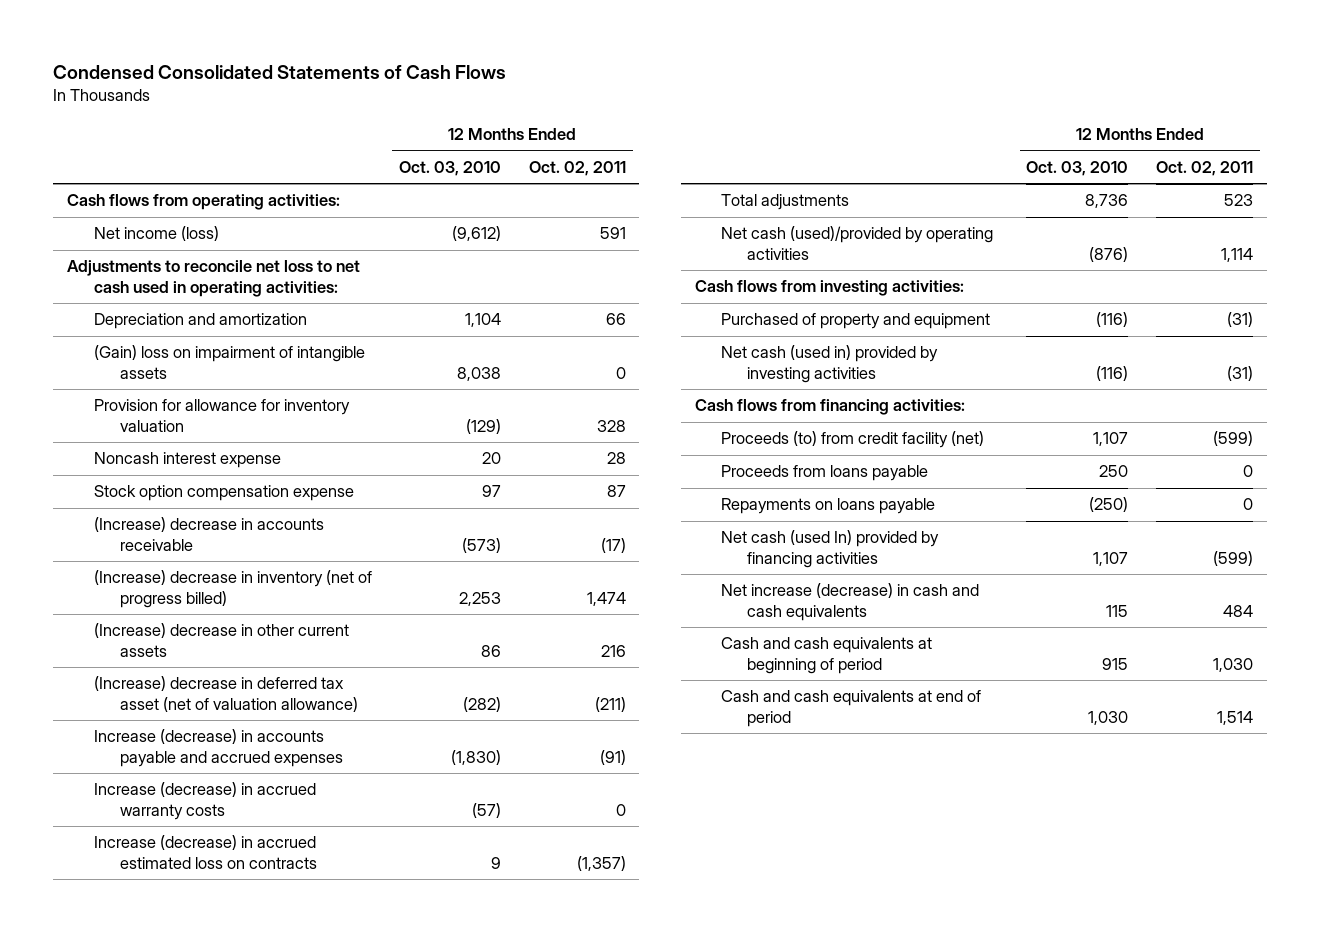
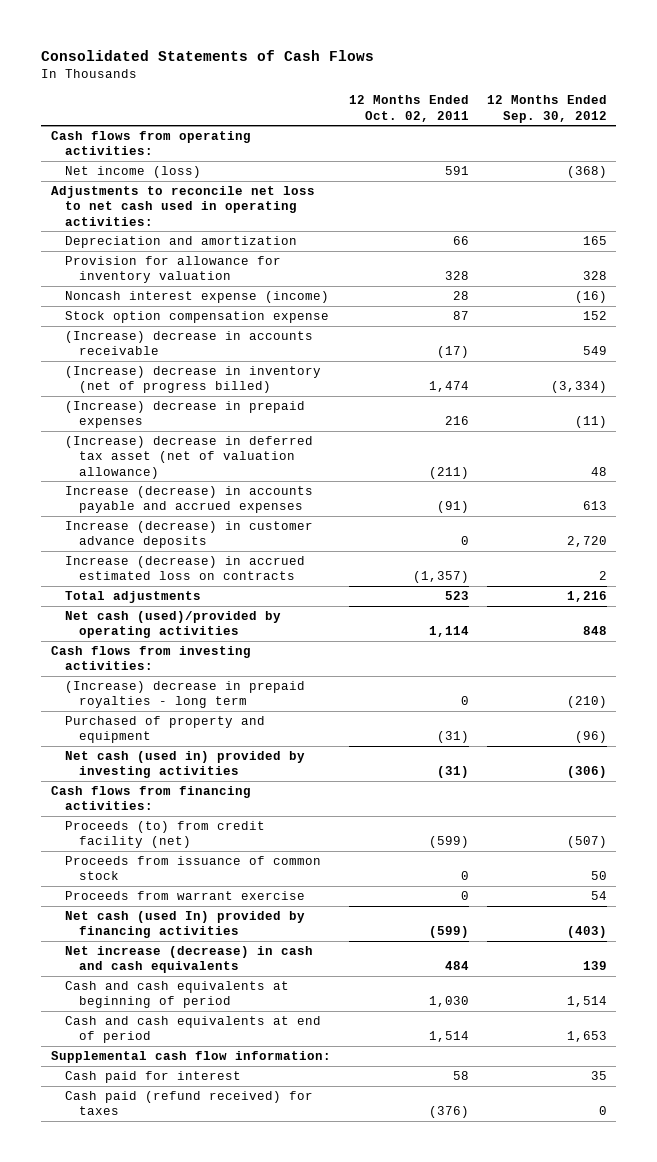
- Condensed Consolidated Statements of Cash Flows
+ Consolidated Statements of Cash Flows
- | 12 Months Ended Oct. 03, 2010 | 12 Months Ended Oct. 02, 2011
+ | 12 Months Ended Oct. 02, 2011 | 12 Months Ended Sep. 30, 2012
- (Gain) loss on impairment of intangible assets | 8,038 | 0
- Noncash interest expense | 20 | 28
+ Noncash interest expense (income) | 28 | (16)
- (Increase) decrease in other current assets | 86 | 216
+ (Increase) decrease in prepaid expenses | 216 | (11)
- Increase (decrease) in accrued warranty costs | (57) | 0
+ Increase (decrease) in customer advance deposits | 0 | 2,720
+ (Increase) decrease in prepaid royalties - long term | 0 | (210)
- Proceeds from loans payable | 250 | 0
- Repayments on loans payable | (250) | 0
+ Proceeds from issuance of common stock | 0 | 50
+ Proceeds from warrant exercise | 0 | 54
+ Supplemental cash flow information:
+ Cash paid for interest | 58 | 35
+ Cash paid (refund received) for taxes | (376) | 0

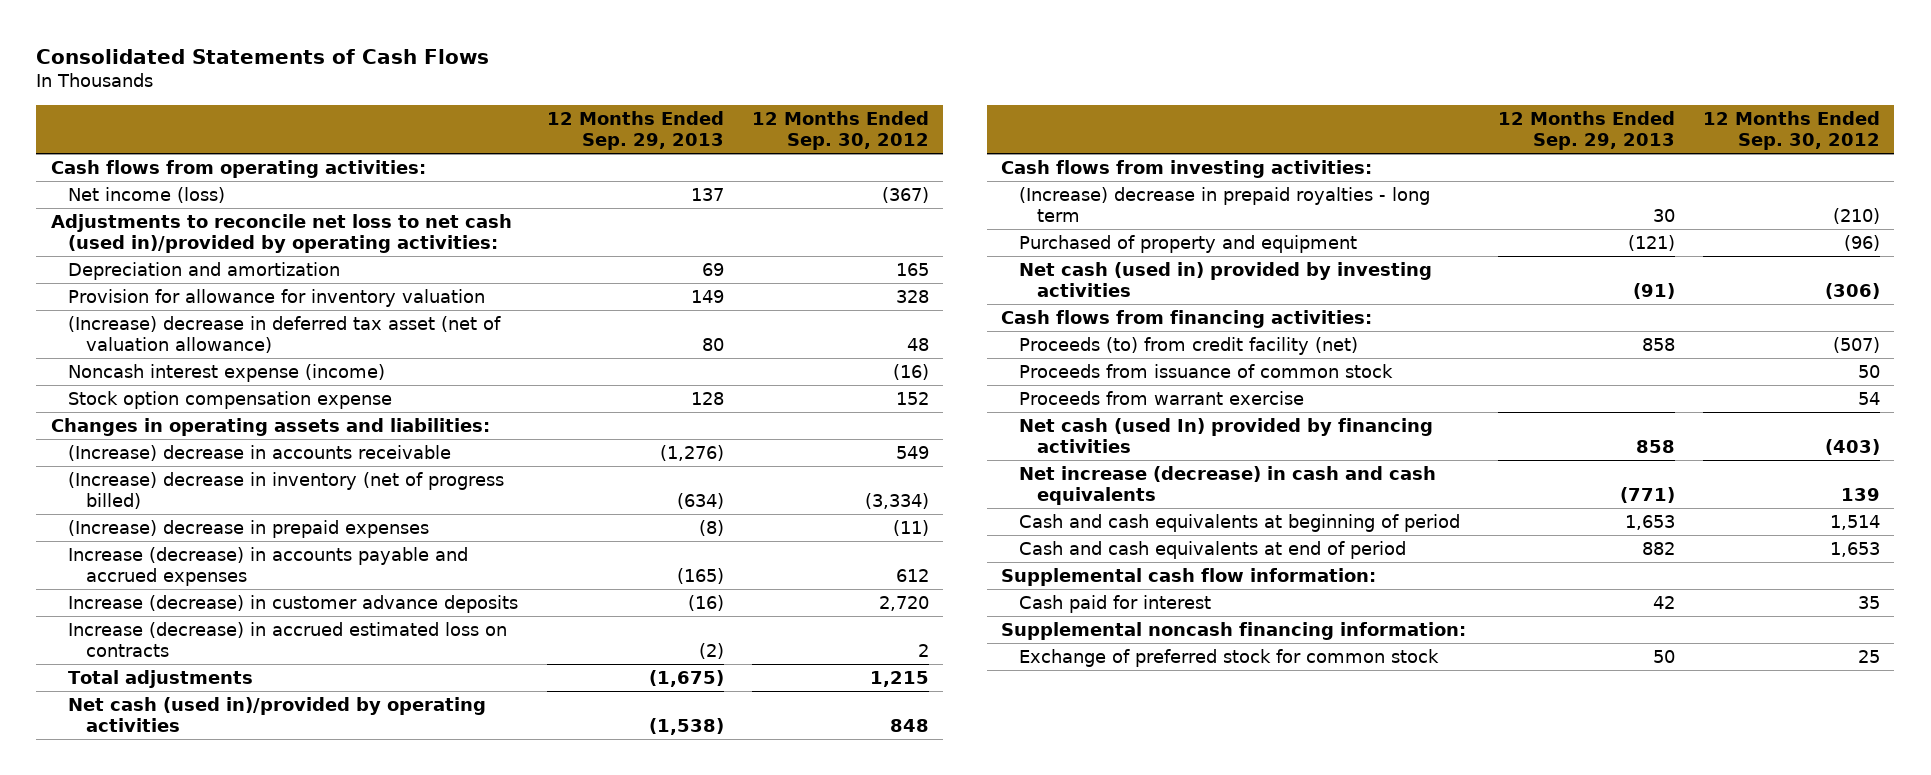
- | 12 Months Ended Oct. 02, 2011 | 12 Months Ended Sep. 30, 2012
+ | 12 Months Ended Sep. 29, 2013 | 12 Months Ended Sep. 30, 2012
- Net income (loss) | 591 | (368)
- Adjustments to reconcile net loss to net cash used in operating activities:
+ Net income (loss) | 137 | (367)
+ Adjustments to reconcile net loss to net cash (used in)/provided by operating activities:
moved up: (Increase) decrease in deferred tax asset (net of valuation allowance) | 80 | 48
+ Changes in operating assets and liabilities:
- Increase (decrease) in accounts payable and accrued expenses | (91) | 613
+ Increase (decrease) in accounts payable and accrued expenses | (165) | 612
- Total adjustments | 523 | 1,216
- Net cash (used)/provided by operating activities | 1,114 | 848
+ Total adjustments | (1,675) | 1,215
+ Net cash (used in)/provided by operating activities | (1,538) | 848
- Cash paid (refund received) for taxes | (376) | 0
+ Supplemental noncash financing information:
+ Exchange of preferred stock for common stock | 50 | 25

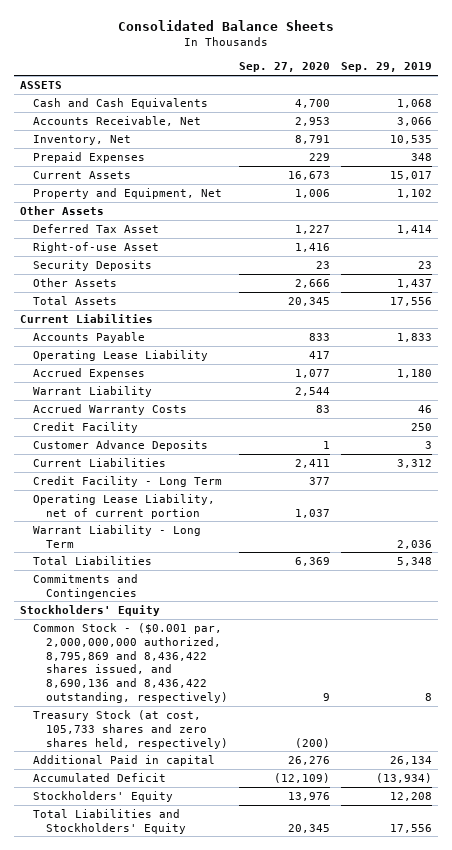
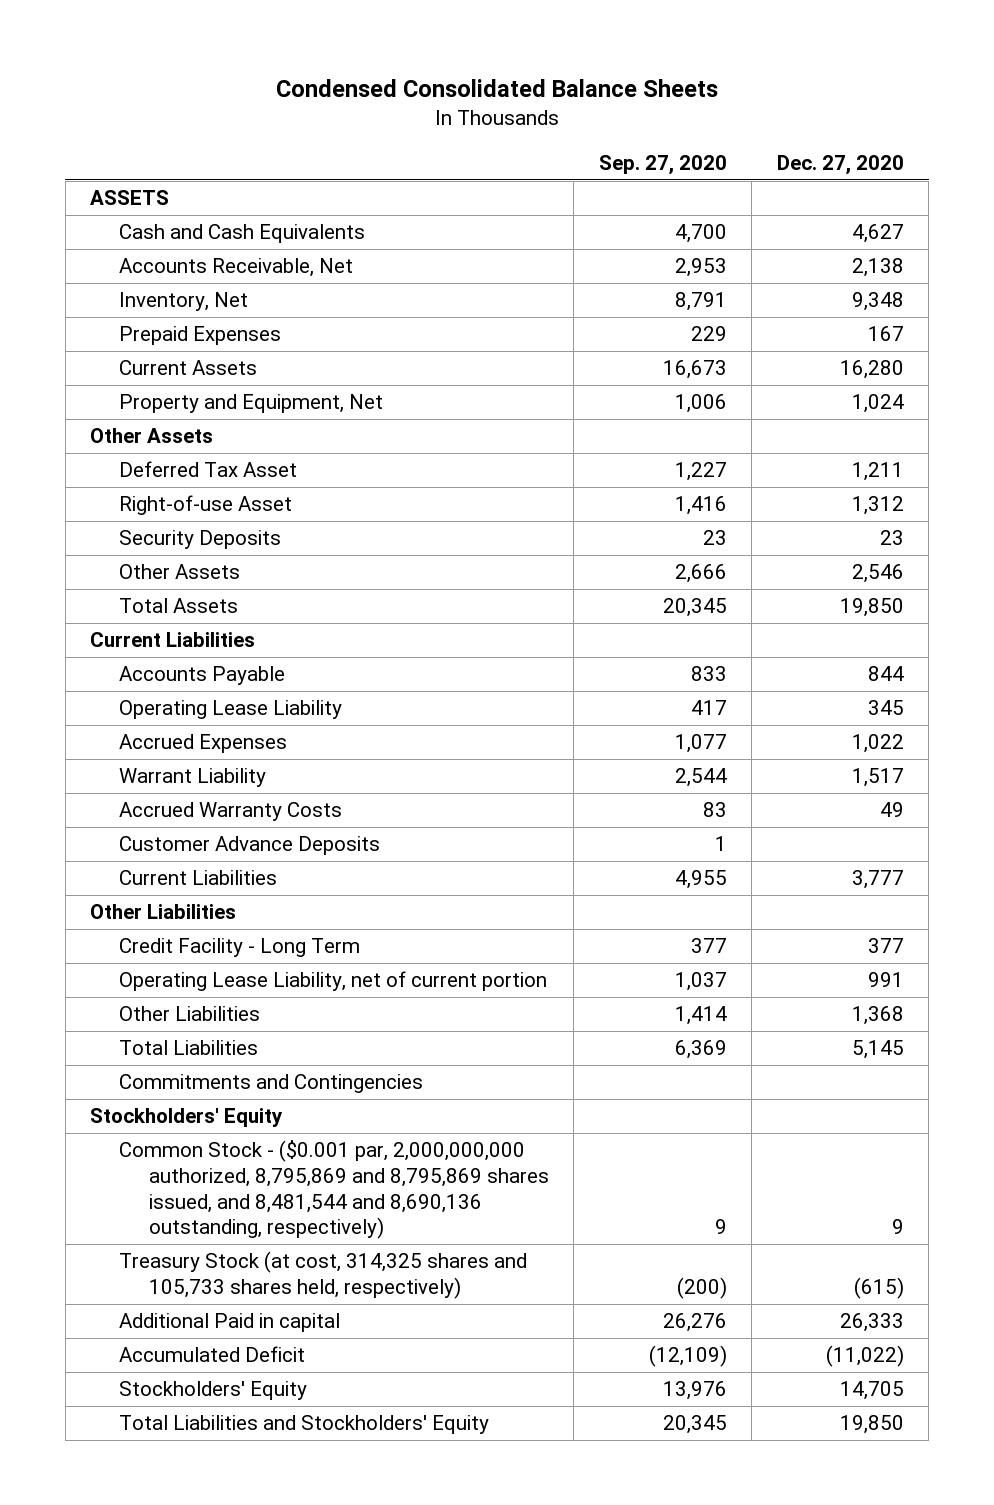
- Consolidated Balance Sheets
+ Condensed Consolidated Balance Sheets
- | Sep. 27, 2020 | Sep. 29, 2019
+ | Sep. 27, 2020 | Dec. 27, 2020
- Credit Facility | | 250
- Current Liabilities | 2,411 | 3,312
+ Current Liabilities | 4,955 | 3,777
+ Other Liabilities
- Warrant Liability - Long Term | | 2,036
+ Other Liabilities | 1,414 | 1,368
- Common Stock - ($0.001 par, 2,000,000,000 authorized, 8,795,869 and 8,436,422 shares issued, and 8,690,136 and 8,436,422 outstanding, respectively) | 9 | 8
- Treasury Stock (at cost, 105,733 shares and zero shares held, respectively) | (200) |
+ Common Stock - ($0.001 par, 2,000,000,000 authorized, 8,795,869 and 8,795,869 shares issued, and 8,481,544 and 8,690,136 outstanding, respectively) | 9 | 9
+ Treasury Stock (at cost, 314,325 shares and 105,733 shares held, respectively) | (200) | (615)

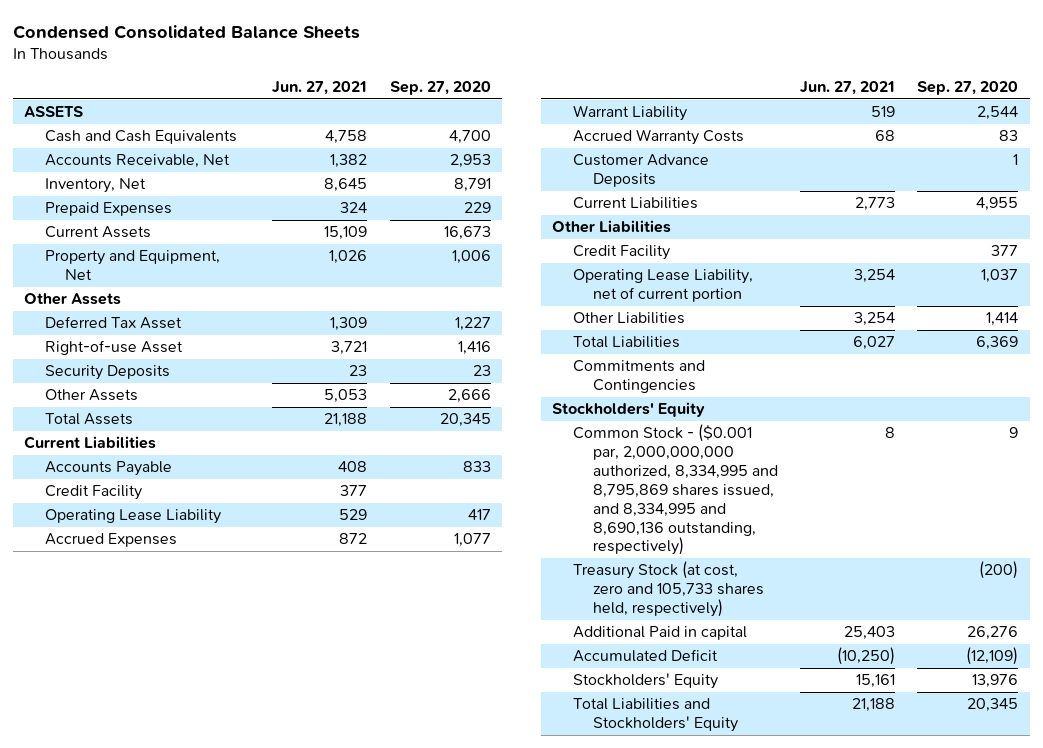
- | Sep. 27, 2020 | Dec. 27, 2020
+ | Jun. 27, 2021 | Sep. 27, 2020
+ Credit Facility | 377 |
- Credit Facility - Long Term | 377 | 377
+ Credit Facility | | 377
- Common Stock - ($0.001 par, 2,000,000,000 authorized, 8,795,869 and 8,795,869 shares issued, and 8,481,544 and 8,690,136 outstanding, respectively) | 9 | 9
- Treasury Stock (at cost, 314,325 shares and 105,733 shares held, respectively) | (200) | (615)
+ Common Stock - ($0.001 par, 2,000,000,000 authorized, 8,334,995 and 8,795,869 shares issued, and 8,334,995 and 8,690,136 outstanding, respectively) | 8 | 9
+ Treasury Stock (at cost, zero and 105,733 shares held, respectively) | | (200)

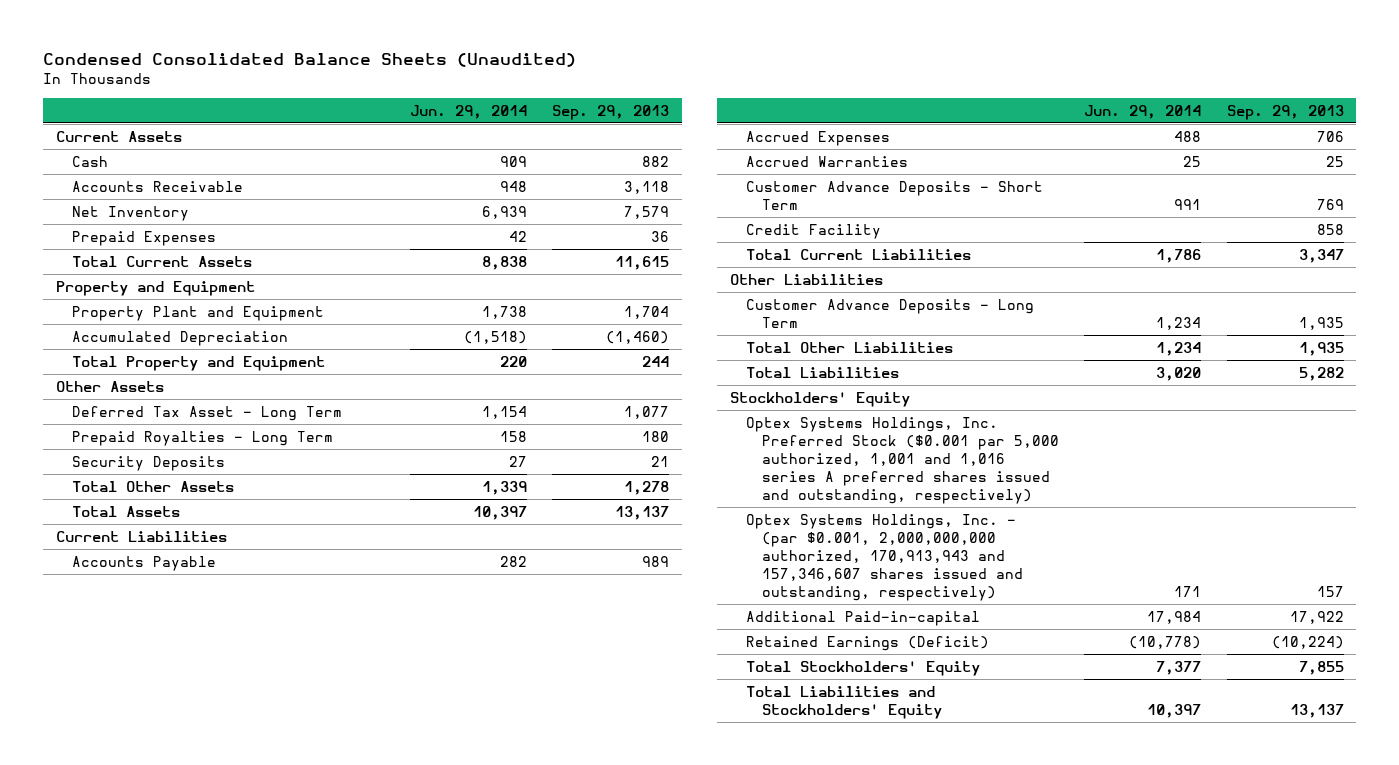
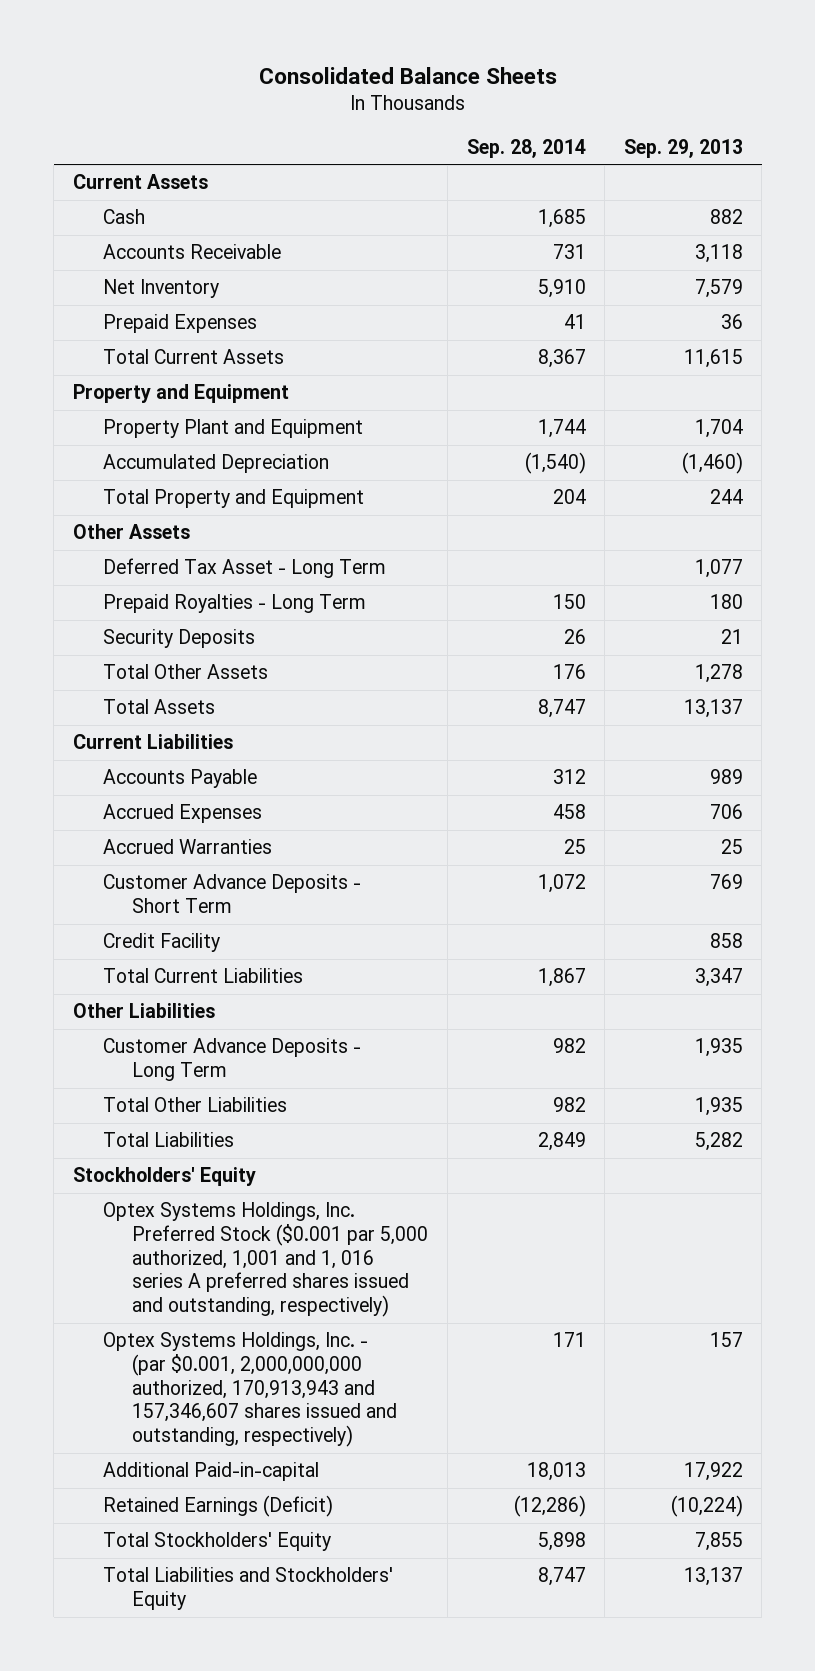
- Condensed Consolidated Balance Sheets (Unaudited)
+ Consolidated Balance Sheets
- | Jun. 29, 2014 | Sep. 29, 2013
+ | Sep. 28, 2014 | Sep. 29, 2013
- Optex Systems Holdings, Inc. Preferred Stock ($0.001 par 5,000 authorized, 1,001 and 1,016 series A preferred shares issued and outstanding, respectively)
+ Optex Systems Holdings, Inc. Preferred Stock ($0.001 par 5,000 authorized, 1,001 and 1, 016 series A preferred shares issued and outstanding, respectively)

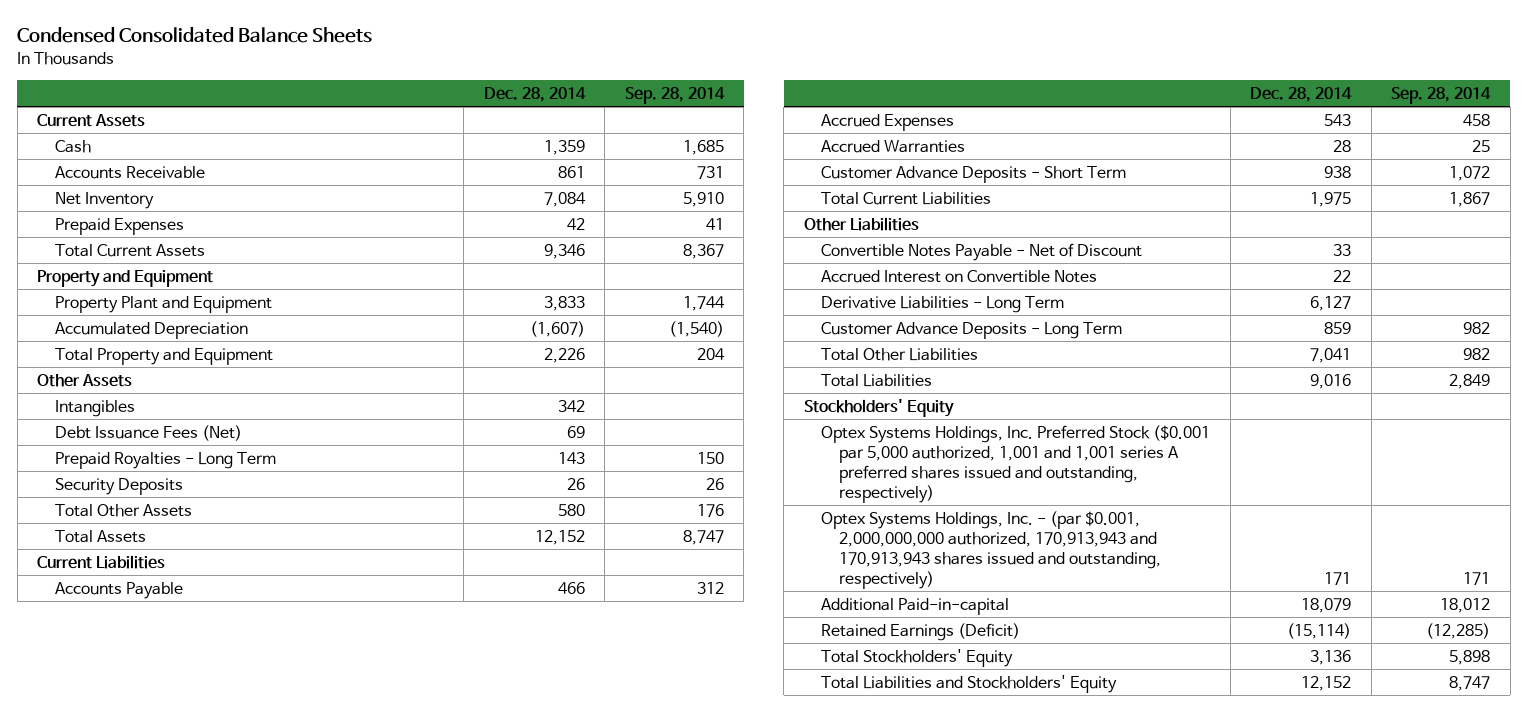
- Consolidated Balance Sheets
+ Condensed Consolidated Balance Sheets
- | Sep. 28, 2014 | Sep. 29, 2013
+ | Dec. 28, 2014 | Sep. 28, 2014
- Deferred Tax Asset - Long Term | | 1,077
+ Intangibles | 342 |
+ Debt Issuance Fees (Net) | 69 |
- Credit Facility | | 858
+ Convertible Notes Payable - Net of Discount | 33 |
+ Accrued Interest on Convertible Notes | 22 |
+ Derivative Liabilities - Long Term | 6,127 |
- Optex Systems Holdings, Inc. Preferred Stock ($0.001 par 5,000 authorized, 1,001 and 1, 016 series A preferred shares issued and outstanding, respectively)
- Optex Systems Holdings, Inc. - (par $0.001, 2,000,000,000 authorized, 170,913,943 and 157,346,607 shares issued and outstanding, respectively) | 171 | 157
- Additional Paid-in-capital | 18,013 | 17,922
- Retained Earnings (Deficit) | (12,286) | (10,224)
+ Optex Systems Holdings, Inc. Preferred Stock ($0.001 par 5,000 authorized, 1,001 and 1,001 series A preferred shares issued and outstanding, respectively)
+ Optex Systems Holdings, Inc. - (par $0.001, 2,000,000,000 authorized, 170,913,943 and 170,913,943 shares issued and outstanding, respectively) | 171 | 171
+ Additional Paid-in-capital | 18,079 | 18,012
+ Retained Earnings (Deficit) | (15,114) | (12,285)

